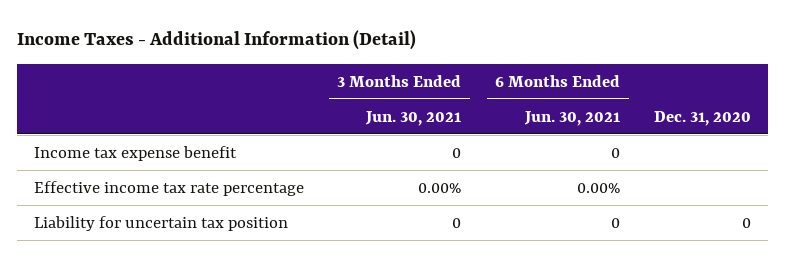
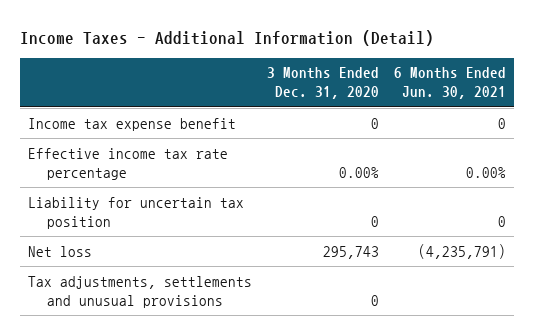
- | 3 Months Ended Jun. 30, 2021 | 6 Months Ended Jun. 30, 2021 | Dec. 31, 2020
+ | 3 Months Ended Dec. 31, 2020 | 6 Months Ended Jun. 30, 2021
+ Net loss | 295,743 | (4,235,791)
+ Tax adjustments, settlements and unusual provisions | 0 |

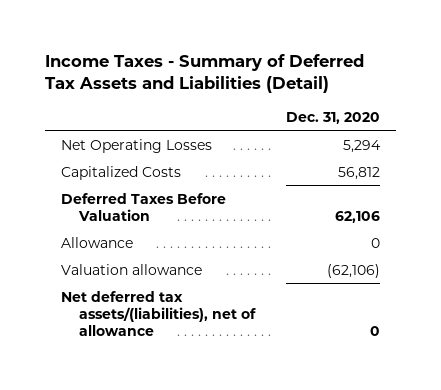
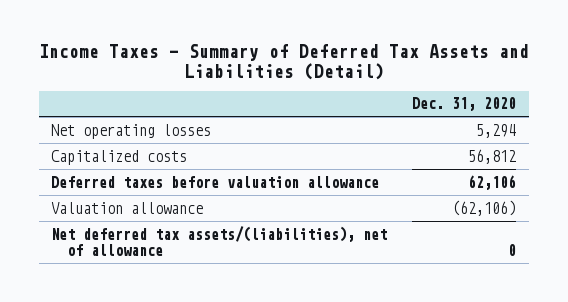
- Net Operating Losses | 5,294
- Capitalized Costs | 56,812
- Deferred Taxes Before Valuation | 62,106
- Allowance | 0
+ Net operating losses | 5,294
+ Capitalized costs | 56,812
+ Deferred taxes before valuation allowance | 62,106

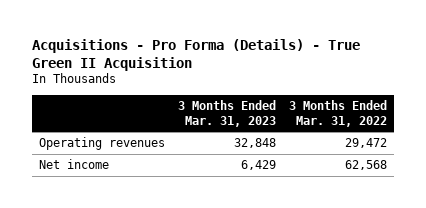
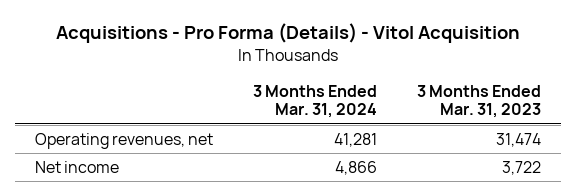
- Acquisitions - Pro Forma (Details) - True Green II Acquisition
+ Acquisitions - Pro Forma (Details) - Vitol Acquisition
- | 3 Months Ended Mar. 31, 2023 | 3 Months Ended Mar. 31, 2022
+ | 3 Months Ended Mar. 31, 2024 | 3 Months Ended Mar. 31, 2023
- Operating revenues | 32,848 | 29,472
- Net income | 6,429 | 62,568
+ Operating revenues, net | 41,281 | 31,474
+ Net income | 4,866 | 3,722

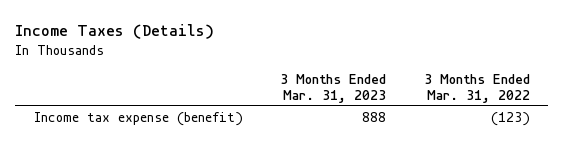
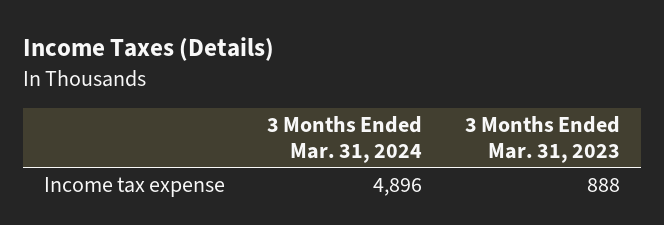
- | 3 Months Ended Mar. 31, 2023 | 3 Months Ended Mar. 31, 2022
+ | 3 Months Ended Mar. 31, 2024 | 3 Months Ended Mar. 31, 2023
- Income tax expense (benefit) | 888 | (123)
+ Income tax expense | 4,896 | 888

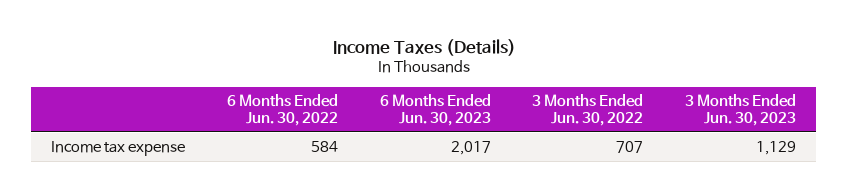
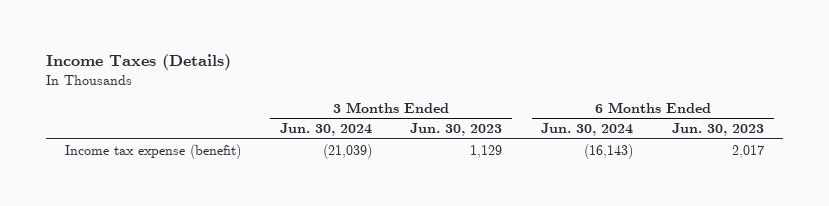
- | 6 Months Ended Jun. 30, 2022 | 6 Months Ended Jun. 30, 2023 | 3 Months Ended Jun. 30, 2022 | 3 Months Ended Jun. 30, 2023
+ | 3 Months Ended Jun. 30, 2024 | 3 Months Ended Jun. 30, 2023 | 6 Months Ended Jun. 30, 2024 | 6 Months Ended Jun. 30, 2023
- Income tax expense | 584 | 2,017 | 707 | 1,129
+ Income tax expense (benefit) | (21,039) | 1,129 | (16,143) | 2,017

